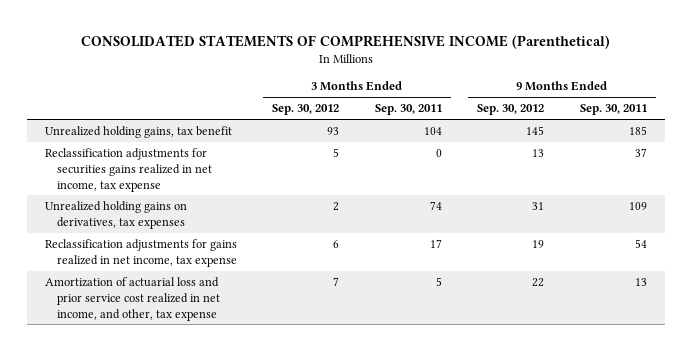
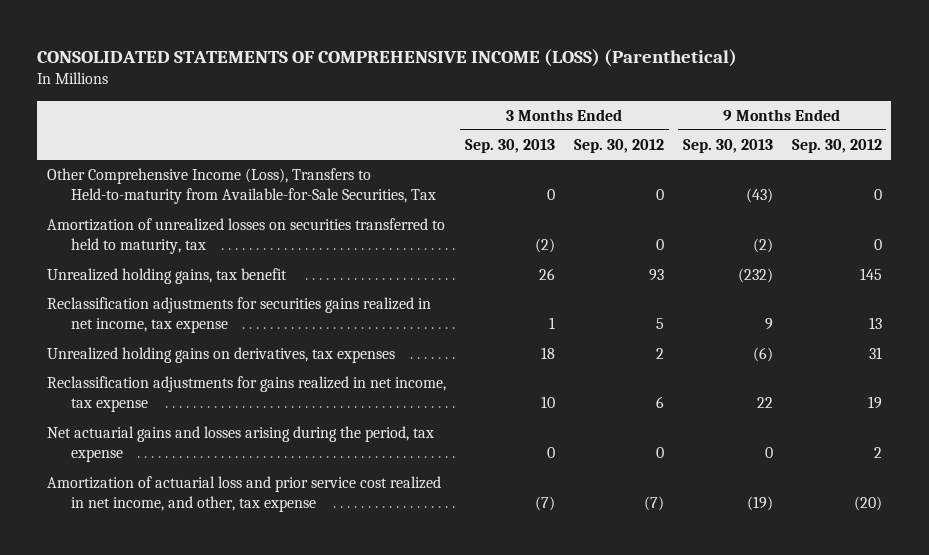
- CONSOLIDATED STATEMENTS OF COMPREHENSIVE INCOME (Parenthetical)
+ CONSOLIDATED STATEMENTS OF COMPREHENSIVE INCOME (LOSS) (Parenthetical)
- | 3 Months Ended Sep. 30, 2012 | 3 Months Ended Sep. 30, 2011 | 9 Months Ended Sep. 30, 2012 | 9 Months Ended Sep. 30, 2011
+ | 3 Months Ended Sep. 30, 2013 | 3 Months Ended Sep. 30, 2012 | 9 Months Ended Sep. 30, 2013 | 9 Months Ended Sep. 30, 2012
+ Other Comprehensive Income (Loss), Transfers to Held-to-maturity from Available-for-Sale Securities, Tax | 0 | 0 | (43) | 0
+ Amortization of unrealized losses on securities transferred to held to maturity, tax | (2) | 0 | (2) | 0
- Amortization of actuarial loss and prior service cost realized in net income, and other, tax expense | 7 | 5 | 22 | 13
+ Net actuarial gains and losses arising during the period, tax expense | 0 | 0 | 0 | 2
+ Amortization of actuarial loss and prior service cost realized in net income, and other, tax expense | (7) | (7) | (19) | (20)

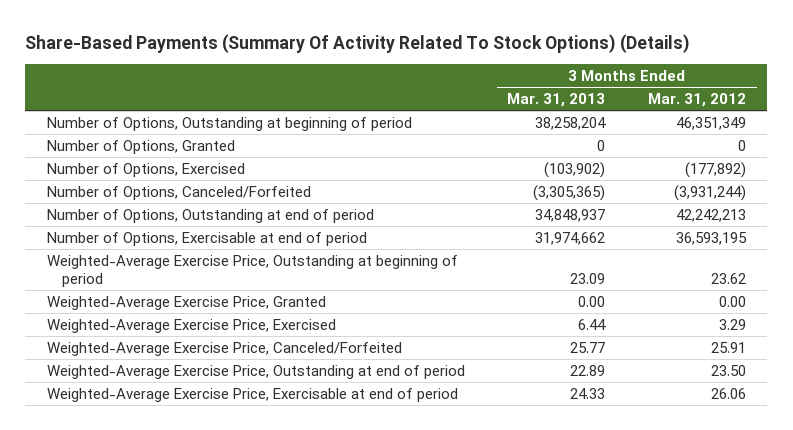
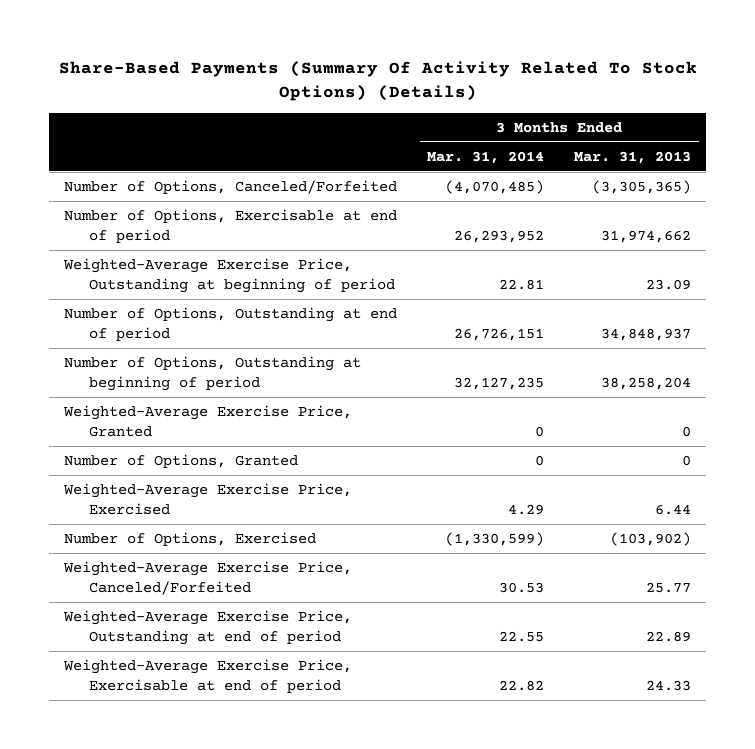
- | 3 Months Ended Mar. 31, 2013 | 3 Months Ended Mar. 31, 2012
+ | 3 Months Ended Mar. 31, 2014 | 3 Months Ended Mar. 31, 2013
- Weighted-Average Exercise Price, Granted | 0.00 | 0.00
moved down: Number of Options, Outstanding at end of period | 26,726,151 | 34,848,937
moved down: Number of Options, Outstanding at beginning of period | 32,127,235 | 38,258,204
+ Weighted-Average Exercise Price, Granted | 0 | 0
moved down: Number of Options, Granted | 0 | 0
moved down: Number of Options, Exercised | (1,330,599) | (103,902)

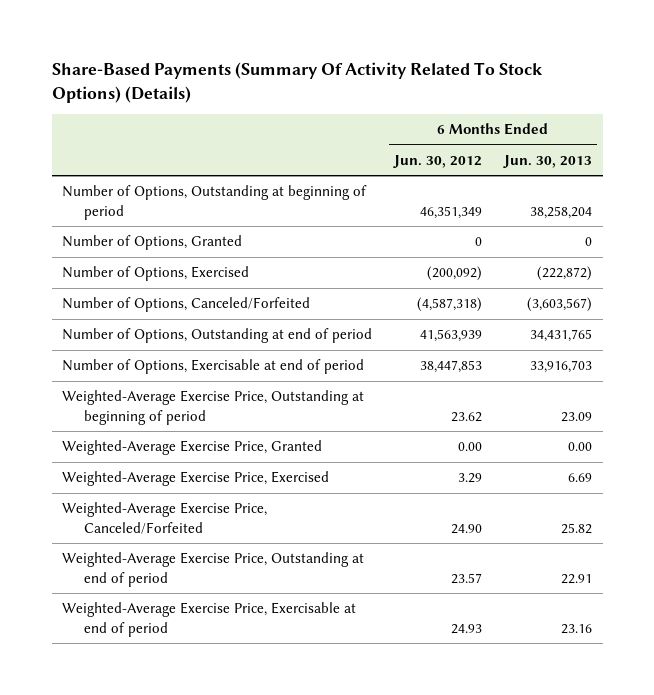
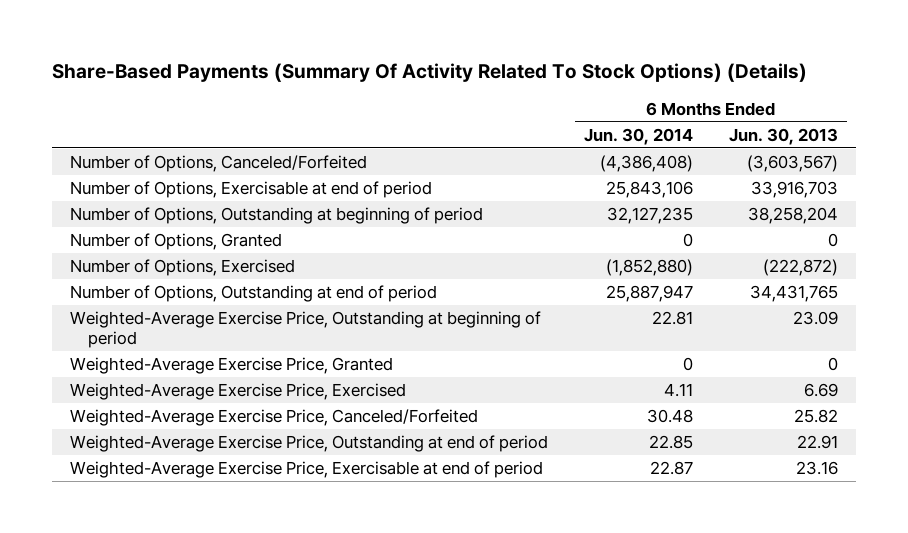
- | 6 Months Ended Jun. 30, 2012 | 6 Months Ended Jun. 30, 2013
+ | 6 Months Ended Jun. 30, 2014 | 6 Months Ended Jun. 30, 2013
moved up: Number of Options, Canceled/Forfeited | (4,386,408) | (3,603,567)
moved up: Number of Options, Exercisable at end of period | 25,843,106 | 33,916,703
- Weighted-Average Exercise Price, Granted | 0.00 | 0.00
+ Weighted-Average Exercise Price, Granted | 0 | 0

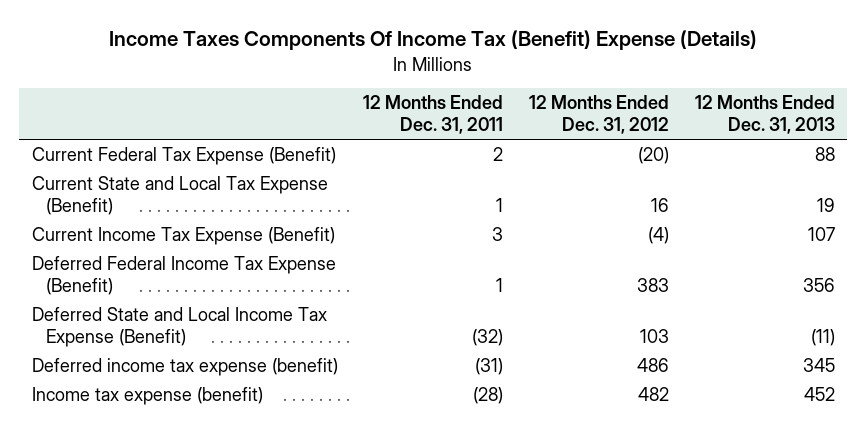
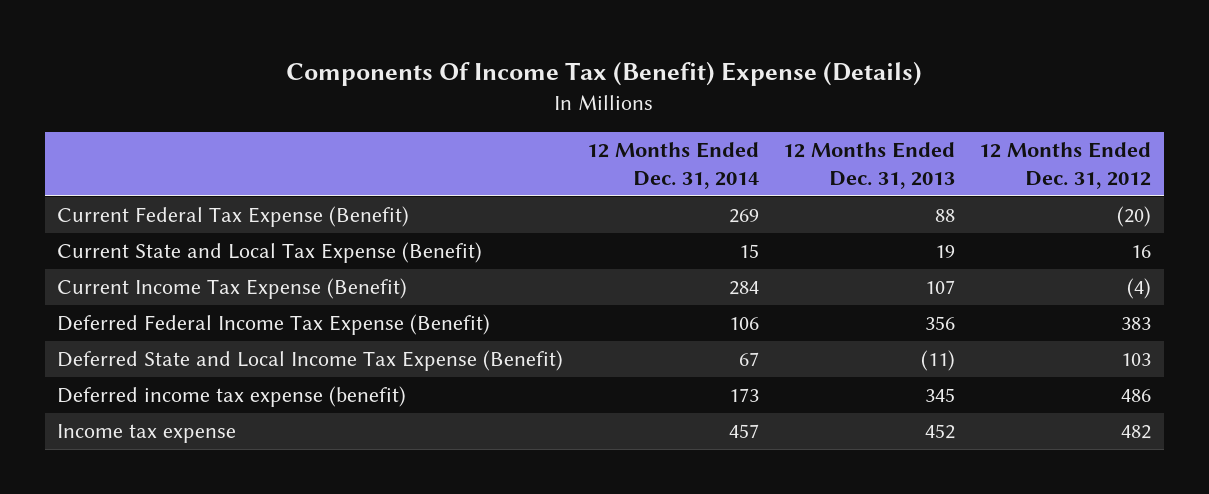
- Income Taxes Components Of Income Tax (Benefit) Expense (Details)
+ Components Of Income Tax (Benefit) Expense (Details)
- | 12 Months Ended Dec. 31, 2011 | 12 Months Ended Dec. 31, 2012 | 12 Months Ended Dec. 31, 2013
+ | 12 Months Ended Dec. 31, 2014 | 12 Months Ended Dec. 31, 2013 | 12 Months Ended Dec. 31, 2012
- Income tax expense (benefit) | (28) | 482 | 452
+ Income tax expense | 457 | 452 | 482

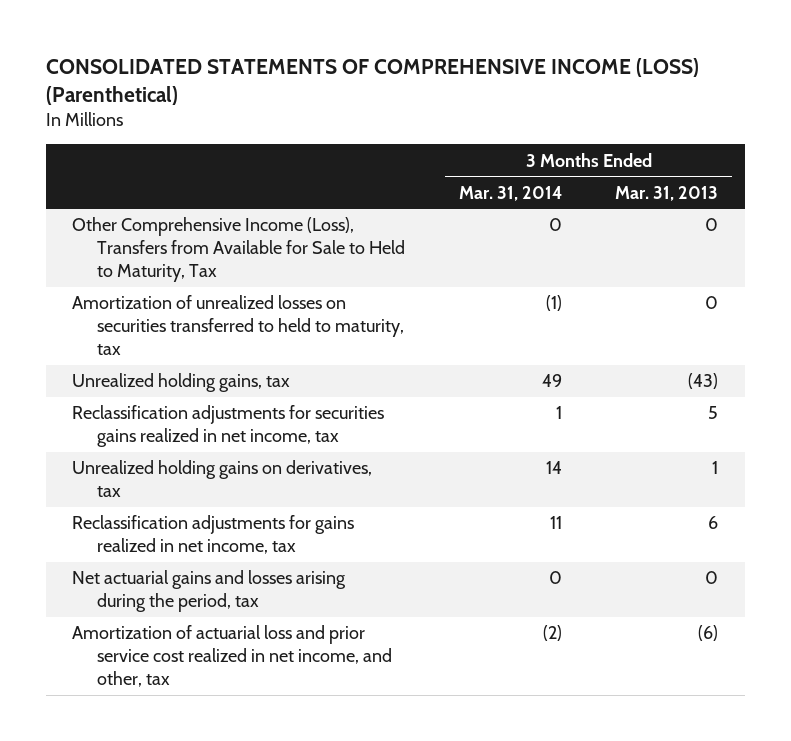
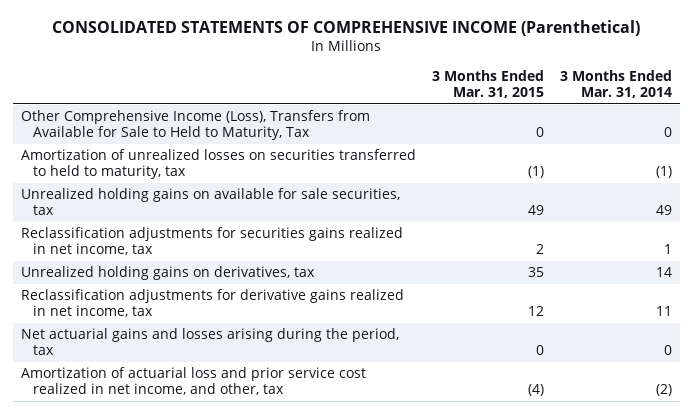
- CONSOLIDATED STATEMENTS OF COMPREHENSIVE INCOME (LOSS) (Parenthetical)
+ CONSOLIDATED STATEMENTS OF COMPREHENSIVE INCOME (Parenthetical)
- | 3 Months Ended Mar. 31, 2014 | 3 Months Ended Mar. 31, 2013
+ | 3 Months Ended Mar. 31, 2015 | 3 Months Ended Mar. 31, 2014
- Unrealized holding gains, tax | 49 | (43)
+ Unrealized holding gains on available for sale securities, tax | 49 | 49
- Reclassification adjustments for gains realized in net income, tax | 11 | 6
+ Reclassification adjustments for derivative gains realized in net income, tax | 12 | 11

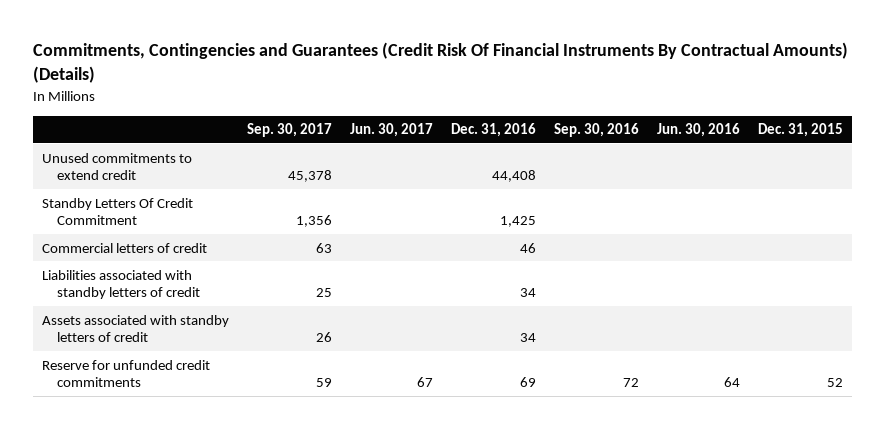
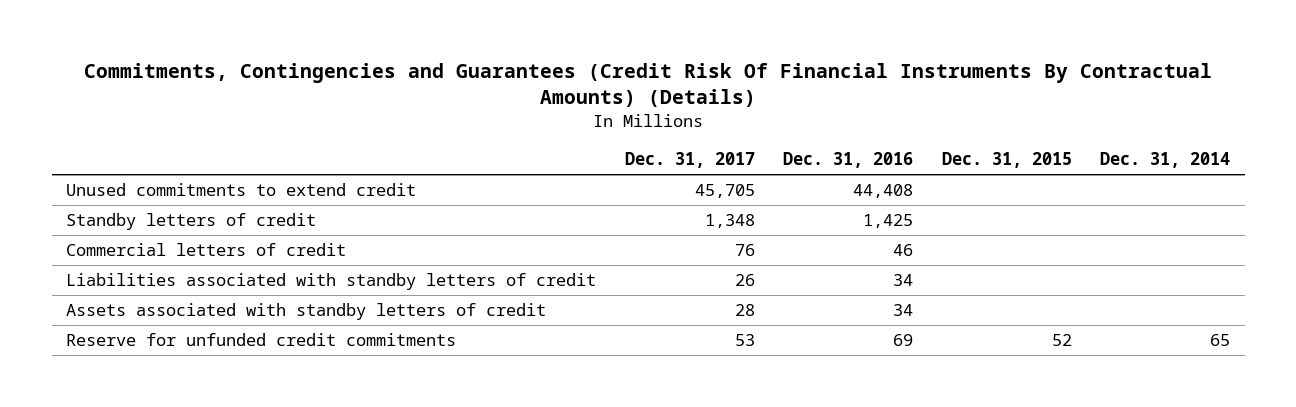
- | Sep. 30, 2017 | Jun. 30, 2017 | Dec. 31, 2016 | Sep. 30, 2016 | Jun. 30, 2016 | Dec. 31, 2015
+ | Dec. 31, 2017 | Dec. 31, 2016 | Dec. 31, 2015 | Dec. 31, 2014
- Standby Letters Of Credit Commitment | 1,356 | | 1,425 | | |
+ Standby letters of credit | 1,348 | 1,425 | |

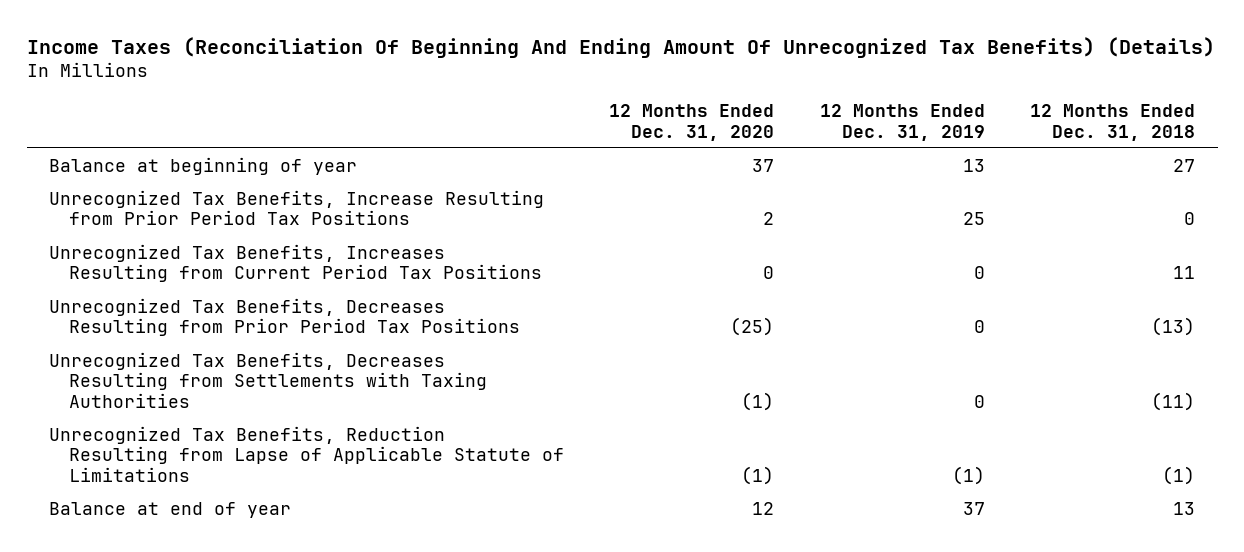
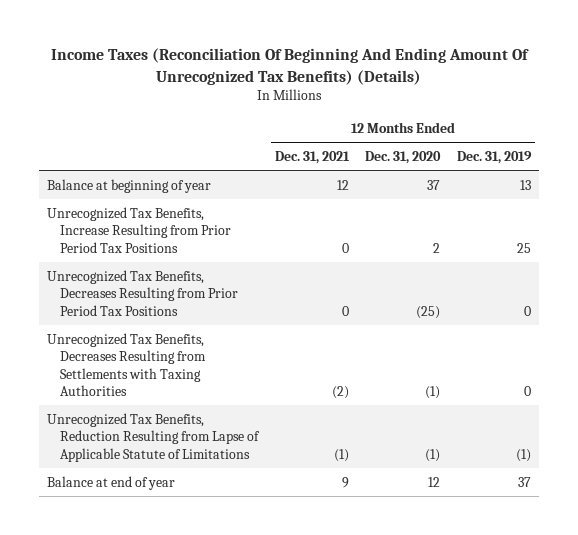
- | 12 Months Ended Dec. 31, 2020 | 12 Months Ended Dec. 31, 2019 | 12 Months Ended Dec. 31, 2018
+ | 12 Months Ended Dec. 31, 2021 | 12 Months Ended Dec. 31, 2020 | 12 Months Ended Dec. 31, 2019
- Unrecognized Tax Benefits, Increases Resulting from Current Period Tax Positions | 0 | 0 | 11

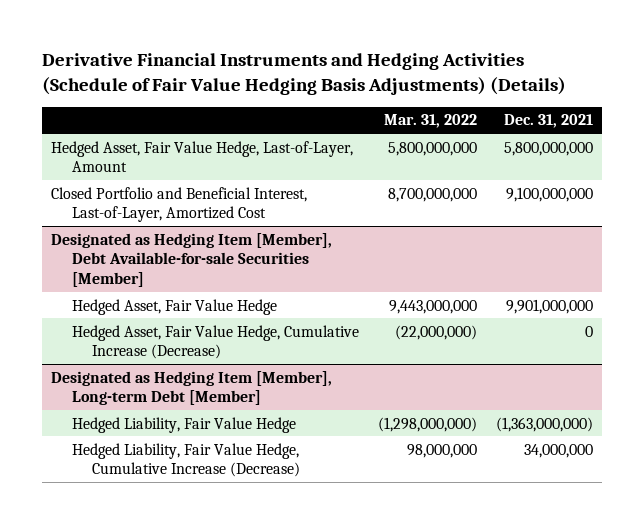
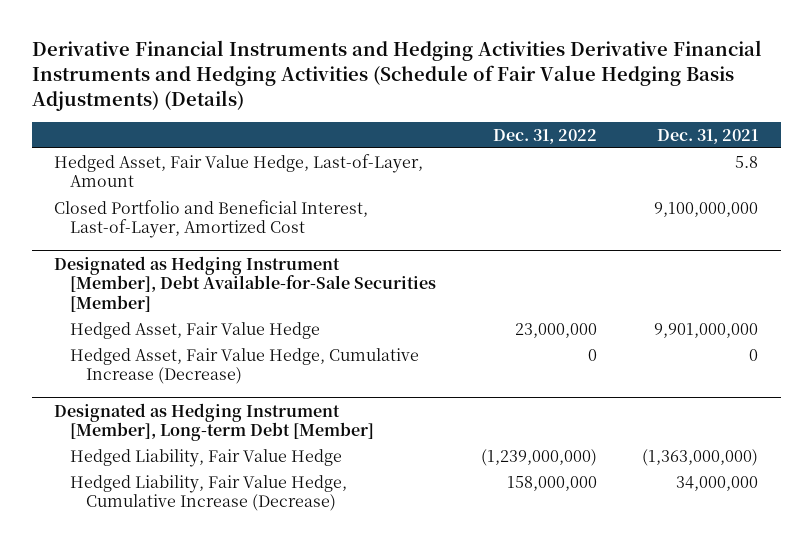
- Derivative Financial Instruments and Hedging Activities (Schedule of Fair Value Hedging Basis Adjustments) (Details)
+ Derivative Financial Instruments and Hedging Activities Derivative Financial Instruments and Hedging Activities (Schedule of Fair Value Hedging Basis Adjustments) (Details)
- | Mar. 31, 2022 | Dec. 31, 2021
+ | Dec. 31, 2022 | Dec. 31, 2021
- Hedged Asset, Fair Value Hedge, Last-of-Layer, Amount | 5,800,000,000 | 5,800,000,000
+ Hedged Asset, Fair Value Hedge, Last-of-Layer, Amount | | 5.8
- Designated as Hedging Item [Member], Debt Available-for-sale Securities [Member]
+ Designated as Hedging Instrument [Member], Debt Available-for-Sale Securities [Member]
- Designated as Hedging Item [Member], Long-term Debt [Member]
+ Designated as Hedging Instrument [Member], Long-term Debt [Member]

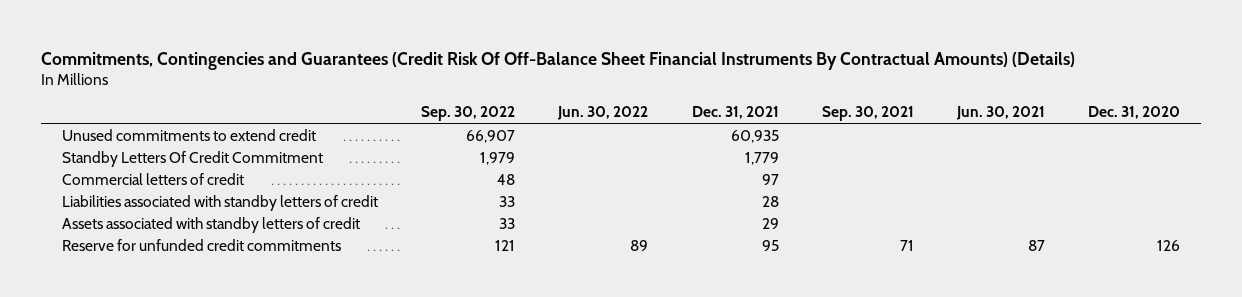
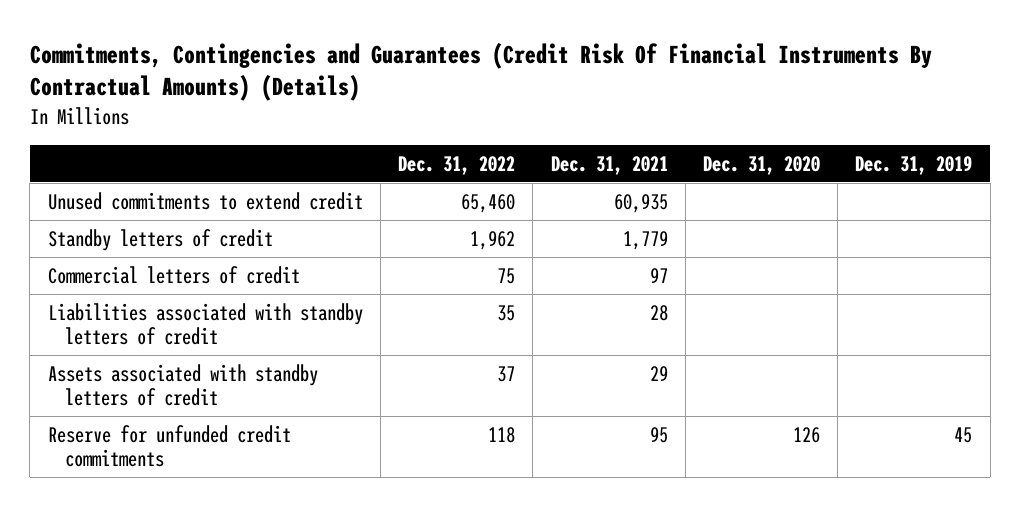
- Commitments, Contingencies and Guarantees (Credit Risk Of Off-Balance Sheet Financial Instruments By Contractual Amounts) (Details)
+ Commitments, Contingencies and Guarantees (Credit Risk Of Financial Instruments By Contractual Amounts) (Details)
- | Sep. 30, 2022 | Jun. 30, 2022 | Dec. 31, 2021 | Sep. 30, 2021 | Jun. 30, 2021 | Dec. 31, 2020
+ | Dec. 31, 2022 | Dec. 31, 2021 | Dec. 31, 2020 | Dec. 31, 2019
- Standby Letters Of Credit Commitment | 1,979 | | 1,779 | | |
+ Standby letters of credit | 1,962 | 1,779 | |

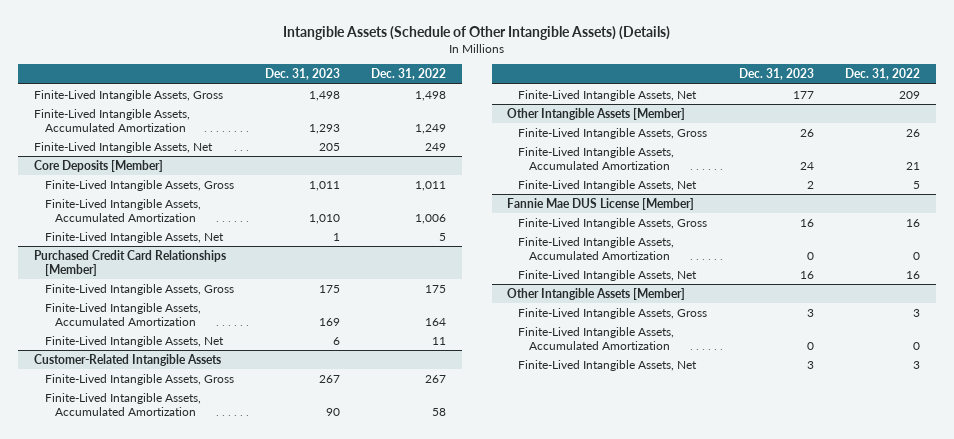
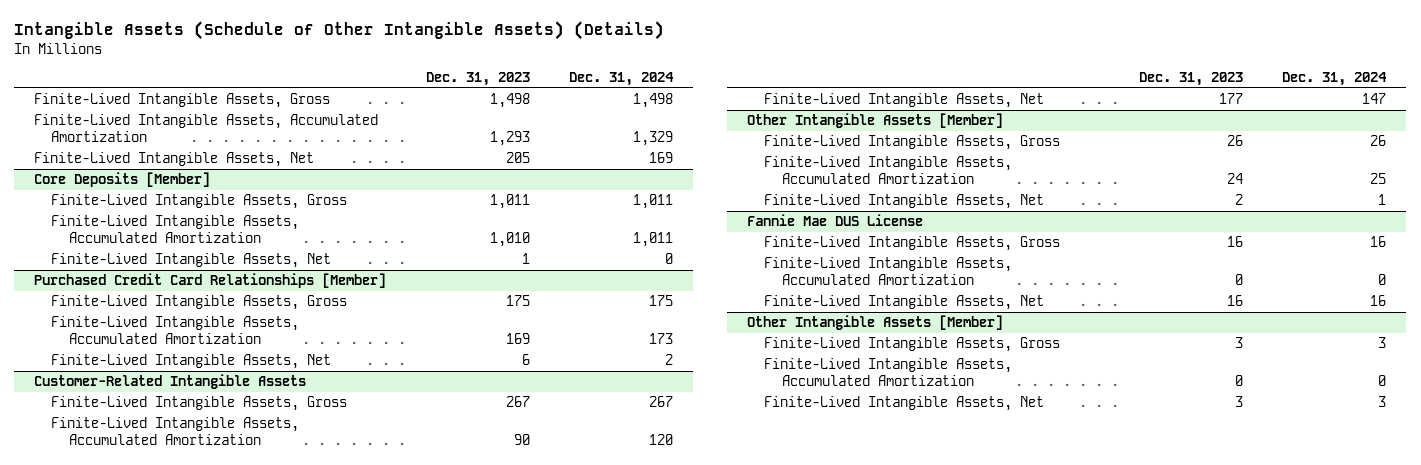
- | Dec. 31, 2023 | Dec. 31, 2022
+ | Dec. 31, 2023 | Dec. 31, 2024
- Fannie Mae DUS License [Member]
+ Fannie Mae DUS License

